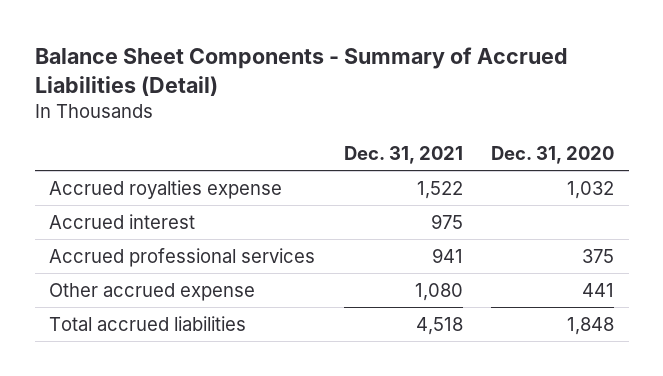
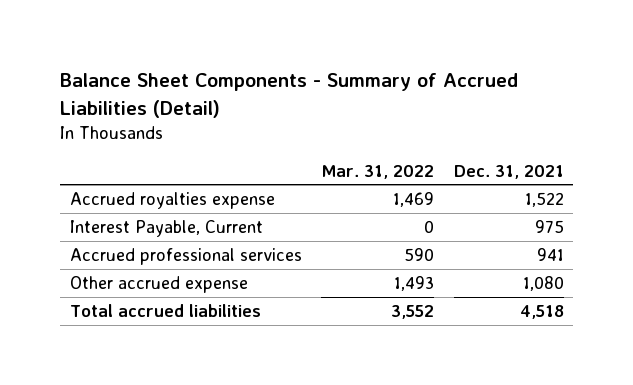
- | Dec. 31, 2021 | Dec. 31, 2020
+ | Mar. 31, 2022 | Dec. 31, 2021
- Accrued interest | 975 |
+ Interest Payable, Current | 0 | 975

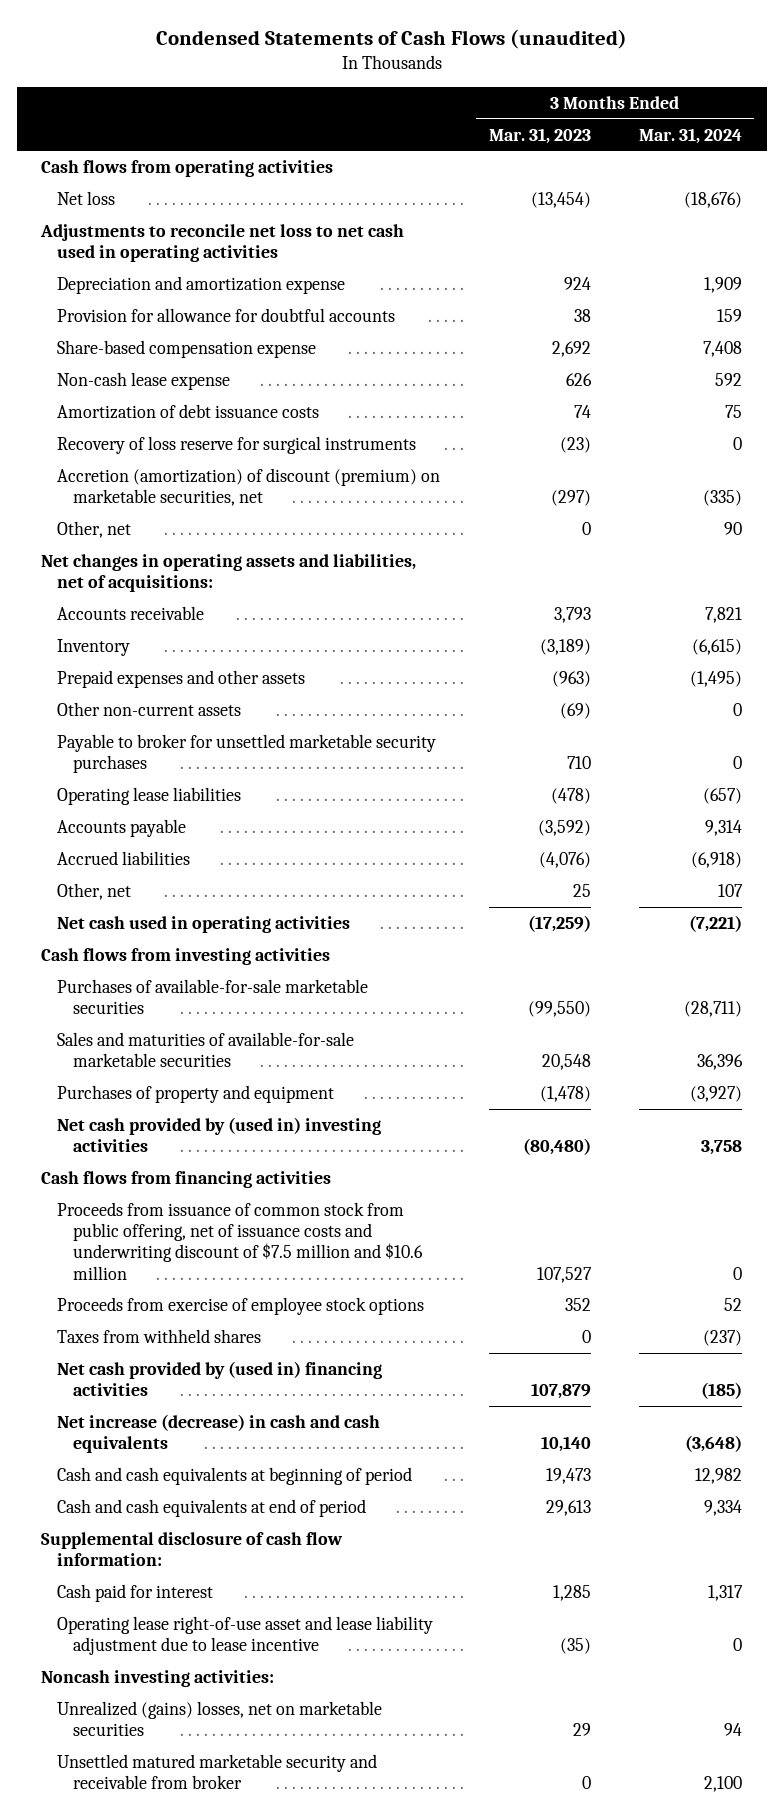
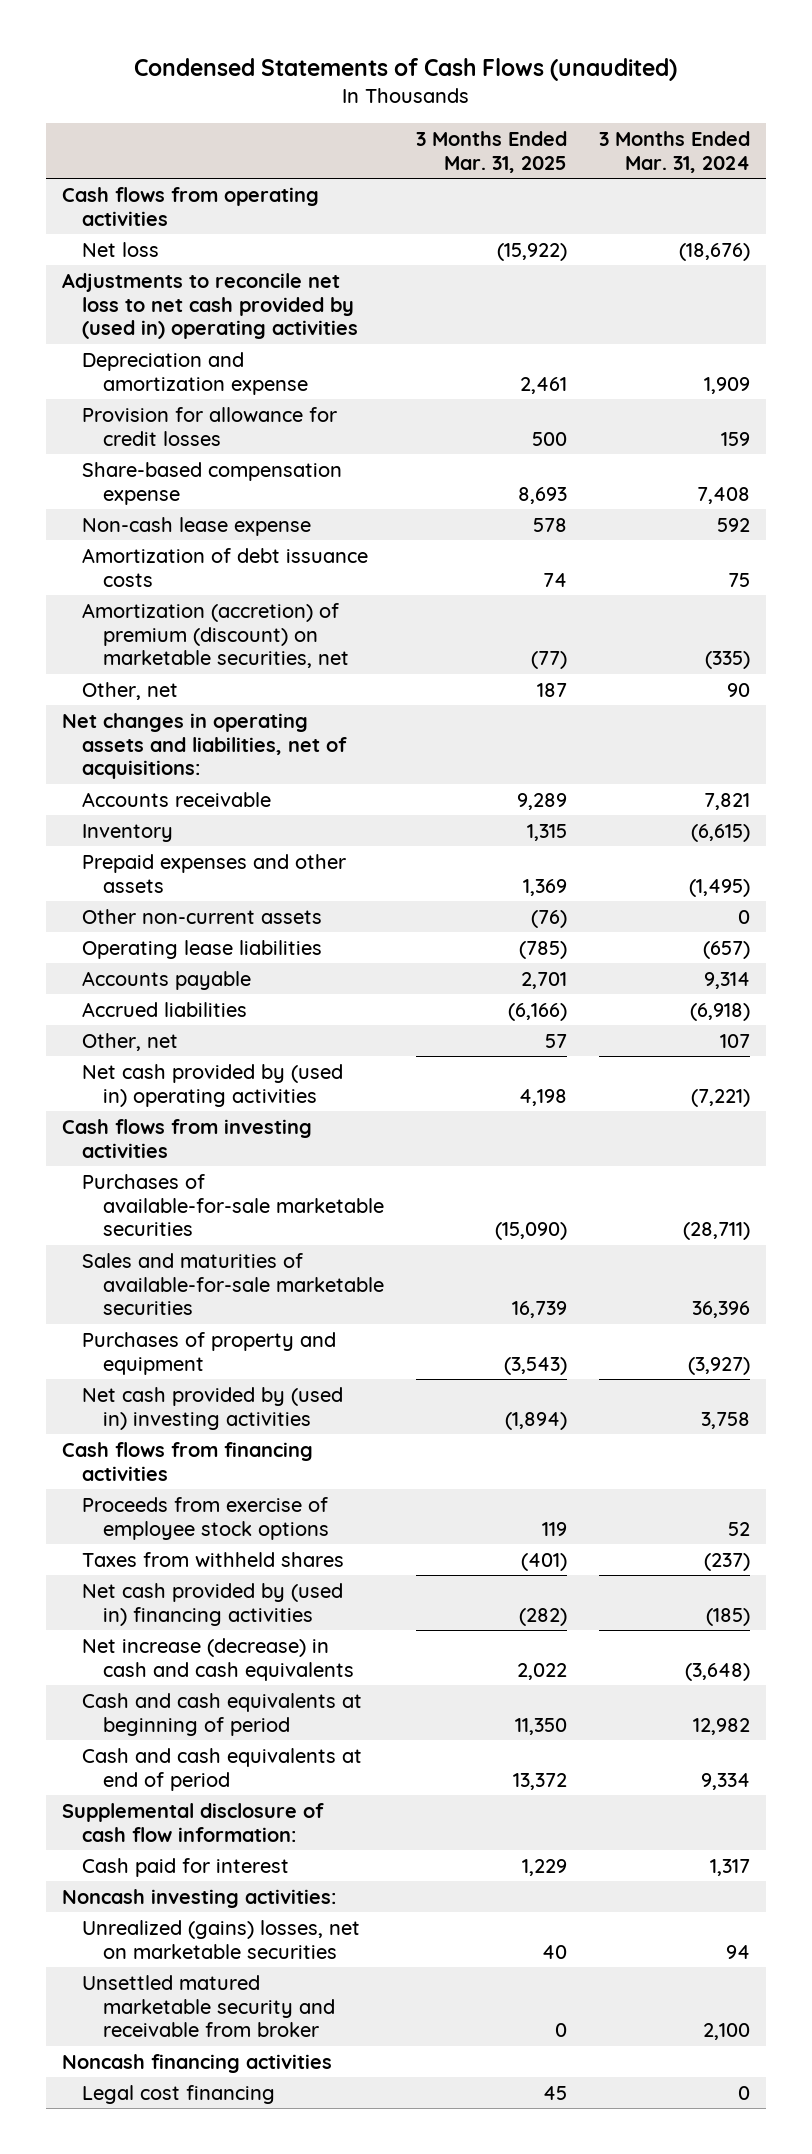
- | 3 Months Ended Mar. 31, 2023 | 3 Months Ended Mar. 31, 2024
+ | 3 Months Ended Mar. 31, 2025 | 3 Months Ended Mar. 31, 2024
- Adjustments to reconcile net loss to net cash used in operating activities
+ Adjustments to reconcile net loss to net cash provided by (used in) operating activities
- Provision for allowance for doubtful accounts | 38 | 159
+ Provision for allowance for credit losses | 500 | 159
- Recovery of loss reserve for surgical instruments | (23) | 0
- Accretion (amortization) of discount (premium) on marketable securities, net | (297) | (335)
+ Amortization (accretion) of premium (discount) on marketable securities, net | (77) | (335)
- Payable to broker for unsettled marketable security purchases | 710 | 0
- Net cash used in operating activities | (17,259) | (7,221)
+ Net cash provided by (used in) operating activities | 4,198 | (7,221)
- Proceeds from issuance of common stock from public offering, net of issuance costs and underwriting discount of $7.5 million and $10.6 million | 107,527 | 0
- Operating lease right-of-use asset and lease liability adjustment due to lease incentive | (35) | 0
+ Noncash financing activities
+ Legal cost financing | 45 | 0

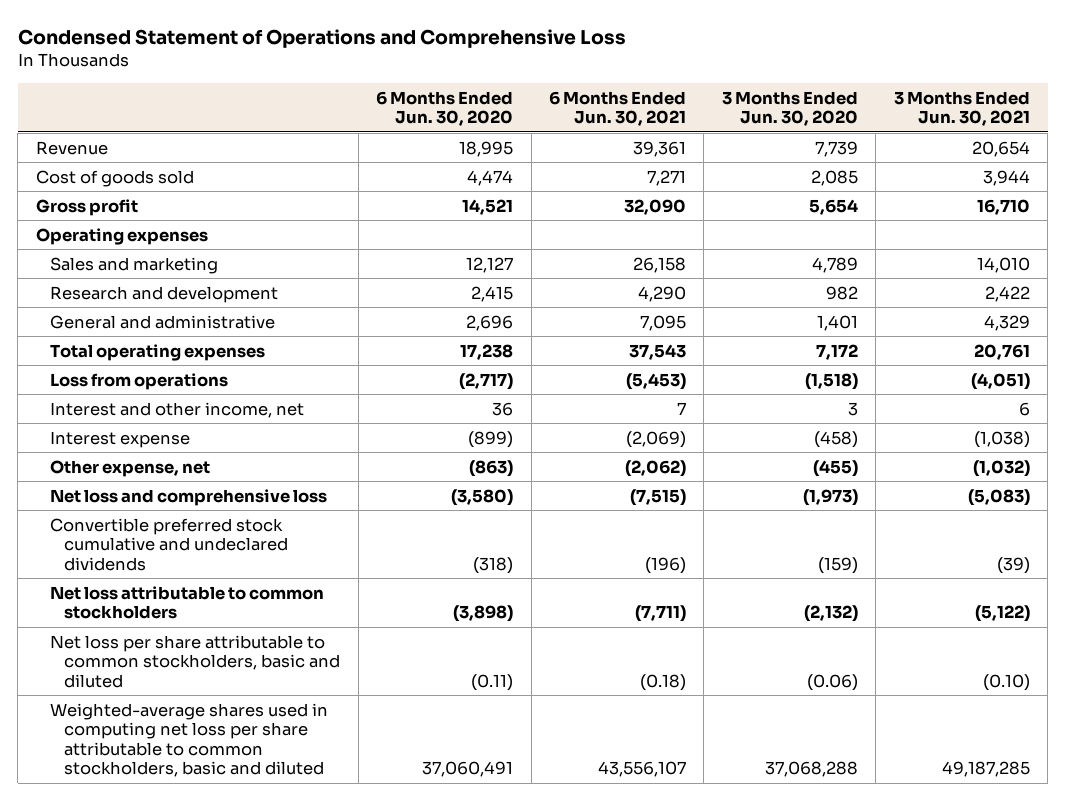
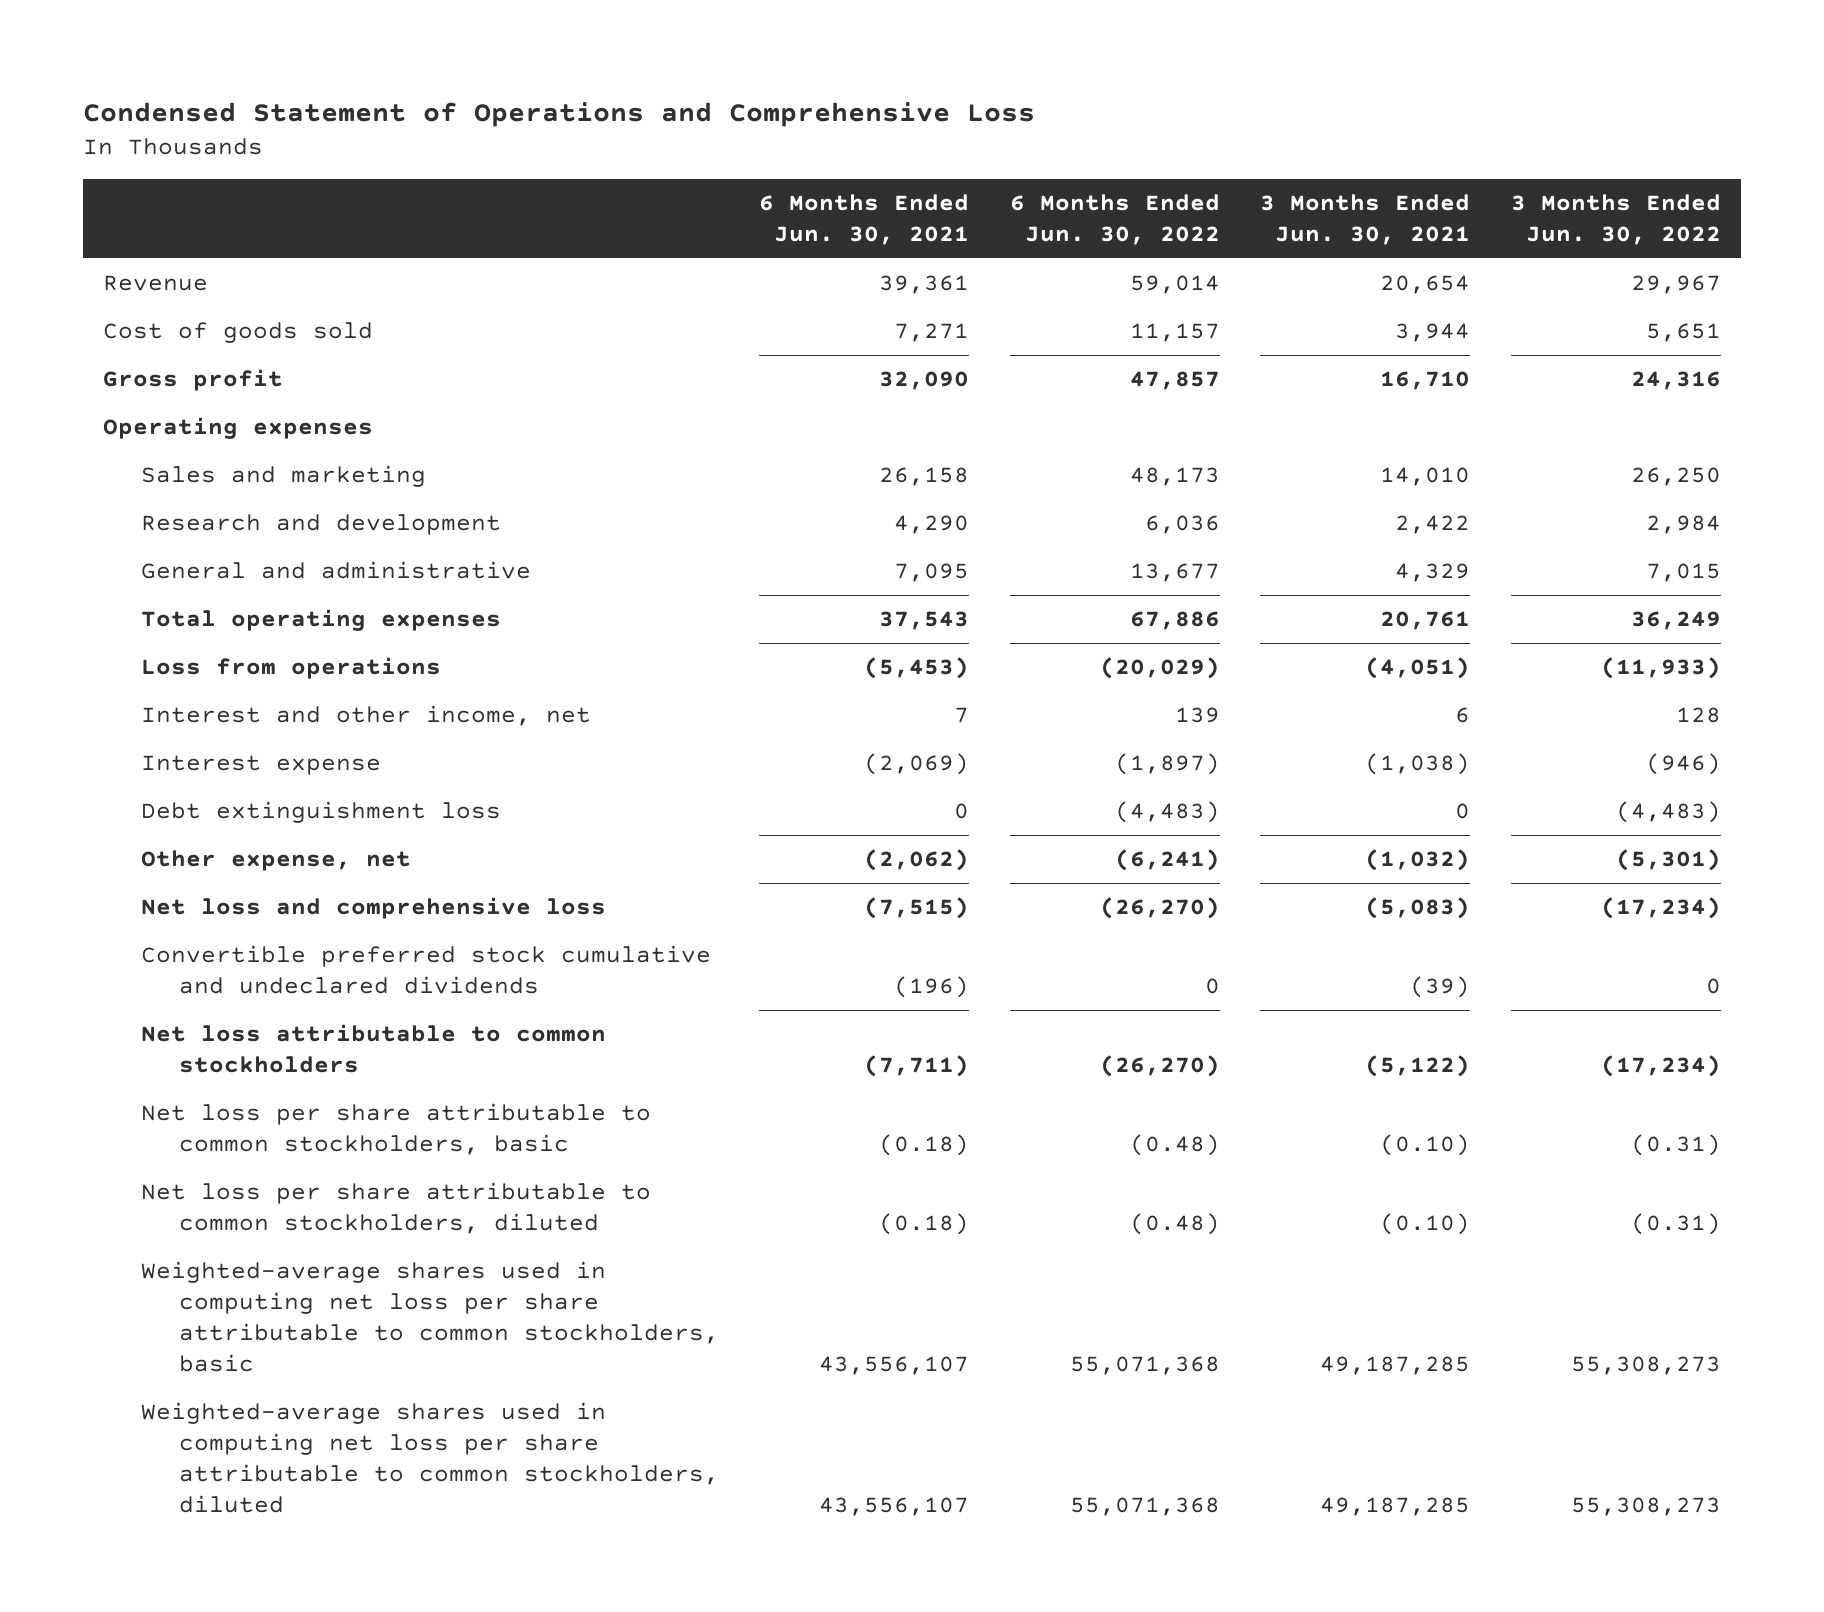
- | 6 Months Ended Jun. 30, 2020 | 6 Months Ended Jun. 30, 2021 | 3 Months Ended Jun. 30, 2020 | 3 Months Ended Jun. 30, 2021
+ | 6 Months Ended Jun. 30, 2021 | 6 Months Ended Jun. 30, 2022 | 3 Months Ended Jun. 30, 2021 | 3 Months Ended Jun. 30, 2022
+ Debt extinguishment loss | 0 | (4,483) | 0 | (4,483)
- Net loss per share attributable to common stockholders, basic and diluted | (0.11) | (0.18) | (0.06) | (0.10)
- Weighted-average shares used in computing net loss per share attributable to common stockholders, basic and diluted | 37,060,491 | 43,556,107 | 37,068,288 | 49,187,285
+ Net loss per share attributable to common stockholders, basic | (0.18) | (0.48) | (0.10) | (0.31)
+ Net loss per share attributable to common stockholders, diluted | (0.18) | (0.48) | (0.10) | (0.31)
+ Weighted-average shares used in computing net loss per share attributable to common stockholders, basic | 43,556,107 | 55,071,368 | 49,187,285 | 55,308,273
+ Weighted-average shares used in computing net loss per share attributable to common stockholders, diluted | 43,556,107 | 55,071,368 | 49,187,285 | 55,308,273

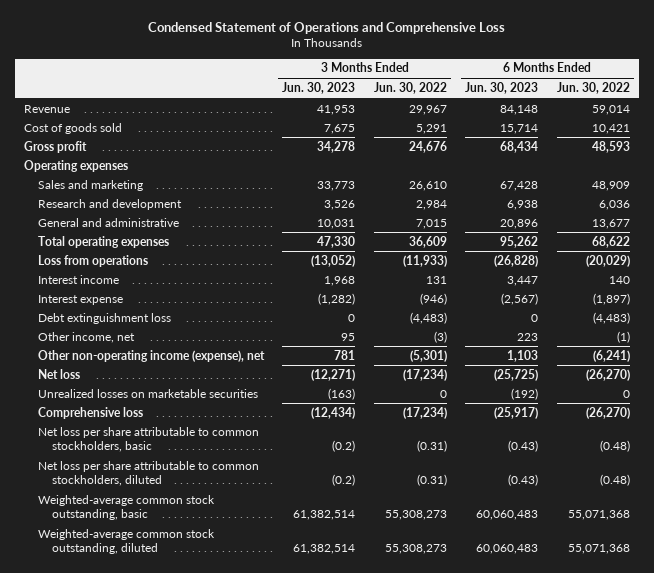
- | 6 Months Ended Jun. 30, 2021 | 6 Months Ended Jun. 30, 2022 | 3 Months Ended Jun. 30, 2021 | 3 Months Ended Jun. 30, 2022
+ | 3 Months Ended Jun. 30, 2023 | 3 Months Ended Jun. 30, 2022 | 6 Months Ended Jun. 30, 2023 | 6 Months Ended Jun. 30, 2022
- Cost of goods sold | 7,271 | 11,157 | 3,944 | 5,651
- Gross profit | 32,090 | 47,857 | 16,710 | 24,316
+ Cost of goods sold | 7,675 | 5,291 | 15,714 | 10,421
+ Gross profit | 34,278 | 24,676 | 68,434 | 48,593
- Sales and marketing | 26,158 | 48,173 | 14,010 | 26,250
+ Sales and marketing | 33,773 | 26,610 | 67,428 | 48,909
- Total operating expenses | 37,543 | 67,886 | 20,761 | 36,249
+ Total operating expenses | 47,330 | 36,609 | 95,262 | 68,622
- Interest and other income, net | 7 | 139 | 6 | 128
+ Interest income | 1,968 | 131 | 3,447 | 140
- Other expense, net | (2,062) | (6,241) | (1,032) | (5,301)
- Net loss and comprehensive loss | (7,515) | (26,270) | (5,083) | (17,234)
- Convertible preferred stock cumulative and undeclared dividends | (196) | 0 | (39) | 0
- Net loss attributable to common stockholders | (7,711) | (26,270) | (5,122) | (17,234)
+ Other income, net | 95 | (3) | 223 | (1)
+ Other non-operating income (expense), net | 781 | (5,301) | 1,103 | (6,241)
+ Net loss | (12,271) | (17,234) | (25,725) | (26,270)
+ Unrealized losses on marketable securities | (163) | 0 | (192) | 0
+ Comprehensive loss | (12,434) | (17,234) | (25,917) | (26,270)
- Weighted-average shares used in computing net loss per share attributable to common stockholders, basic | 43,556,107 | 55,071,368 | 49,187,285 | 55,308,273
- Weighted-average shares used in computing net loss per share attributable to common stockholders, diluted | 43,556,107 | 55,071,368 | 49,187,285 | 55,308,273
+ Weighted-average common stock outstanding, basic | 61,382,514 | 55,308,273 | 60,060,483 | 55,071,368
+ Weighted-average common stock outstanding, diluted | 61,382,514 | 55,308,273 | 60,060,483 | 55,071,368

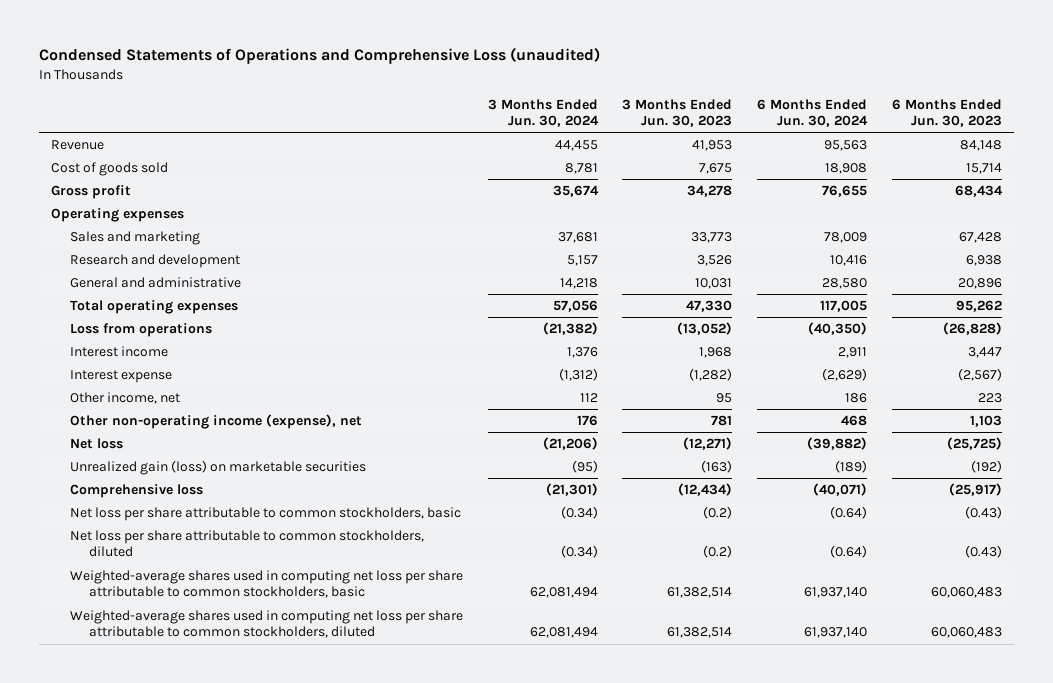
- Condensed Statement of Operations and Comprehensive Loss
+ Condensed Statements of Operations and Comprehensive Loss (unaudited)
- | 3 Months Ended Jun. 30, 2023 | 3 Months Ended Jun. 30, 2022 | 6 Months Ended Jun. 30, 2023 | 6 Months Ended Jun. 30, 2022
+ | 3 Months Ended Jun. 30, 2024 | 3 Months Ended Jun. 30, 2023 | 6 Months Ended Jun. 30, 2024 | 6 Months Ended Jun. 30, 2023
- Debt extinguishment loss | 0 | (4,483) | 0 | (4,483)
- Unrealized losses on marketable securities | (163) | 0 | (192) | 0
+ Unrealized gain (loss) on marketable securities | (95) | (163) | (189) | (192)
- Weighted-average common stock outstanding, basic | 61,382,514 | 55,308,273 | 60,060,483 | 55,071,368
- Weighted-average common stock outstanding, diluted | 61,382,514 | 55,308,273 | 60,060,483 | 55,071,368
+ Weighted-average shares used in computing net loss per share attributable to common stockholders, basic | 62,081,494 | 61,382,514 | 61,937,140 | 60,060,483
+ Weighted-average shares used in computing net loss per share attributable to common stockholders, diluted | 62,081,494 | 61,382,514 | 61,937,140 | 60,060,483

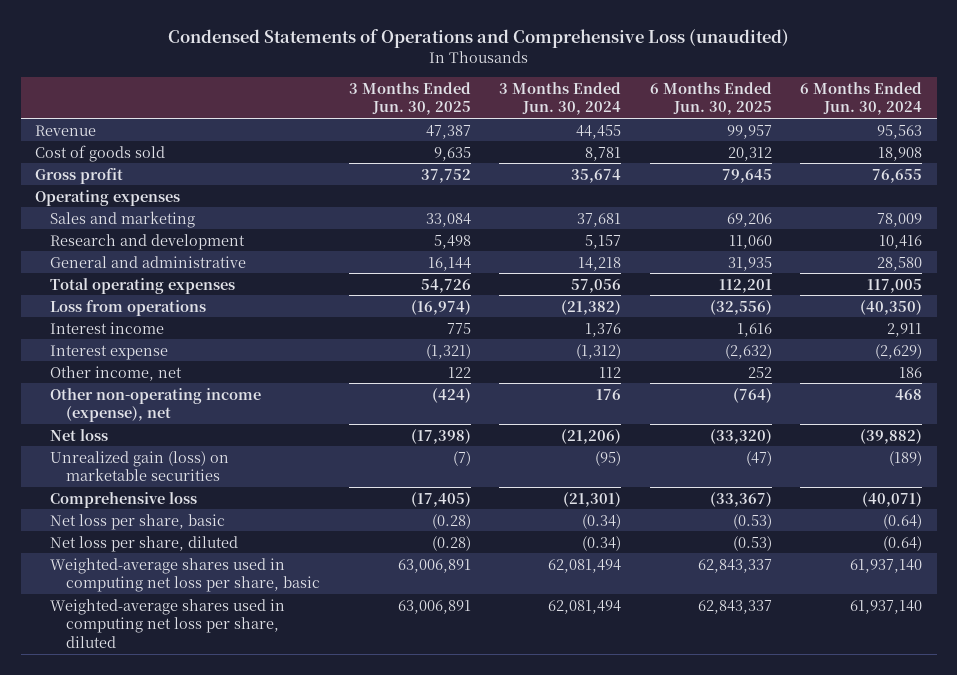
- | 3 Months Ended Jun. 30, 2024 | 3 Months Ended Jun. 30, 2023 | 6 Months Ended Jun. 30, 2024 | 6 Months Ended Jun. 30, 2023
+ | 3 Months Ended Jun. 30, 2025 | 3 Months Ended Jun. 30, 2024 | 6 Months Ended Jun. 30, 2025 | 6 Months Ended Jun. 30, 2024
- Net loss per share attributable to common stockholders, basic | (0.34) | (0.2) | (0.64) | (0.43)
- Net loss per share attributable to common stockholders, diluted | (0.34) | (0.2) | (0.64) | (0.43)
- Weighted-average shares used in computing net loss per share attributable to common stockholders, basic | 62,081,494 | 61,382,514 | 61,937,140 | 60,060,483
- Weighted-average shares used in computing net loss per share attributable to common stockholders, diluted | 62,081,494 | 61,382,514 | 61,937,140 | 60,060,483
+ Net loss per share, basic | (0.28) | (0.34) | (0.53) | (0.64)
+ Net loss per share, diluted | (0.28) | (0.34) | (0.53) | (0.64)
+ Weighted-average shares used in computing net loss per share, basic | 63,006,891 | 62,081,494 | 62,843,337 | 61,937,140
+ Weighted-average shares used in computing net loss per share, diluted | 63,006,891 | 62,081,494 | 62,843,337 | 61,937,140

